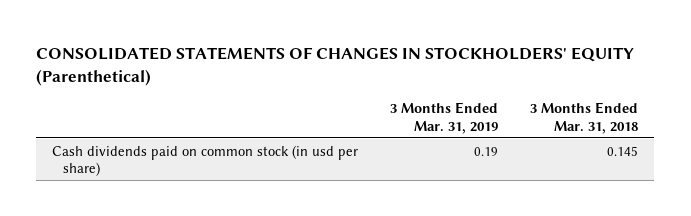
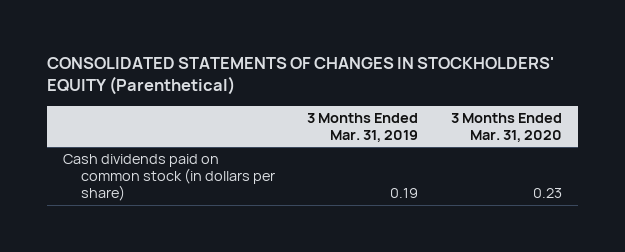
- | 3 Months Ended Mar. 31, 2019 | 3 Months Ended Mar. 31, 2018
+ | 3 Months Ended Mar. 31, 2019 | 3 Months Ended Mar. 31, 2020
- Cash dividends paid on common stock (in usd per share) | 0.19 | 0.145
+ Cash dividends paid on common stock (in dollars per share) | 0.19 | 0.23

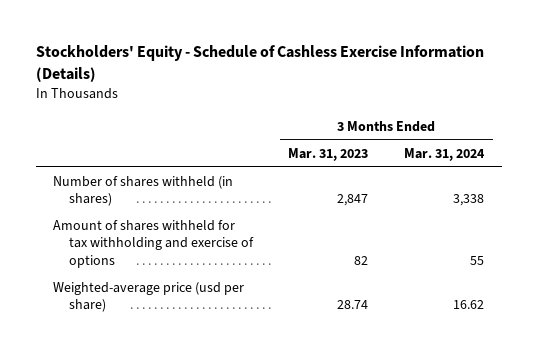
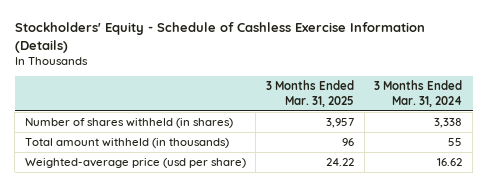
- | 3 Months Ended Mar. 31, 2023 | 3 Months Ended Mar. 31, 2024
+ | 3 Months Ended Mar. 31, 2025 | 3 Months Ended Mar. 31, 2024
- Amount of shares withheld for tax withholding and exercise of options | 82 | 55
+ Total amount withheld (in thousands) | 96 | 55

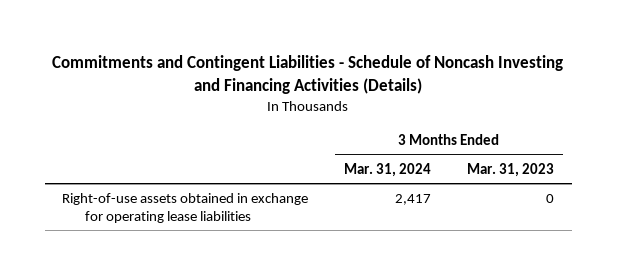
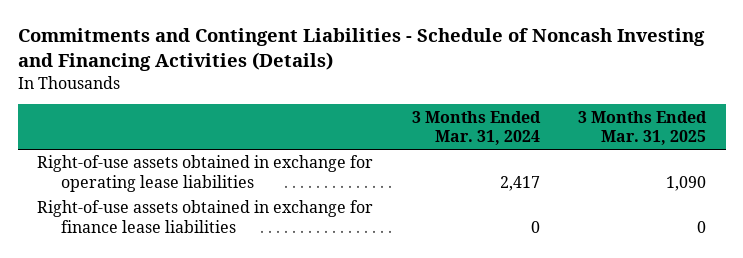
- | 3 Months Ended Mar. 31, 2024 | 3 Months Ended Mar. 31, 2023
+ | 3 Months Ended Mar. 31, 2024 | 3 Months Ended Mar. 31, 2025
+ Right-of-use assets obtained in exchange for finance lease liabilities | 0 | 0

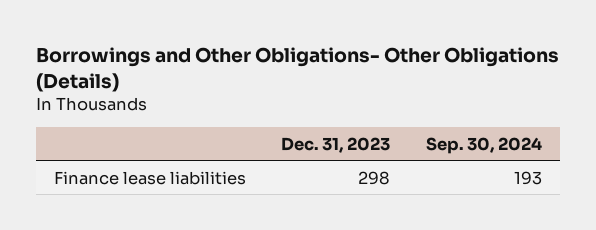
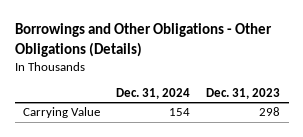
- Borrowings and Other Obligations- Other Obligations (Details)
+ Borrowings and Other Obligations - Other Obligations (Details)
- | Dec. 31, 2023 | Sep. 30, 2024
+ | Dec. 31, 2024 | Dec. 31, 2023
- Finance lease liabilities | 298 | 193
+ Carrying Value | 154 | 298

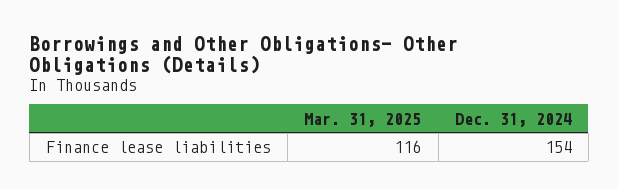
- Borrowings and Other Obligations - Other Obligations (Details)
+ Borrowings and Other Obligations- Other Obligations (Details)
- | Dec. 31, 2024 | Dec. 31, 2023
+ | Mar. 31, 2025 | Dec. 31, 2024
- Carrying Value | 154 | 298
+ Finance lease liabilities | 116 | 154

